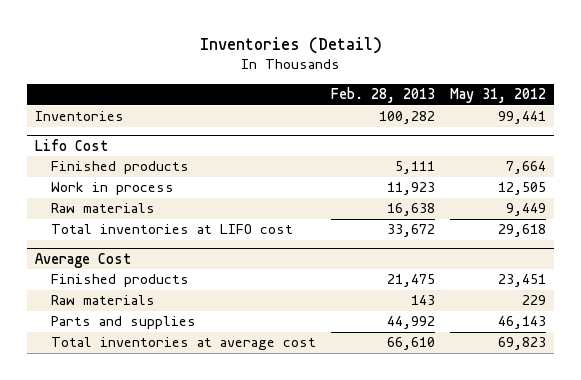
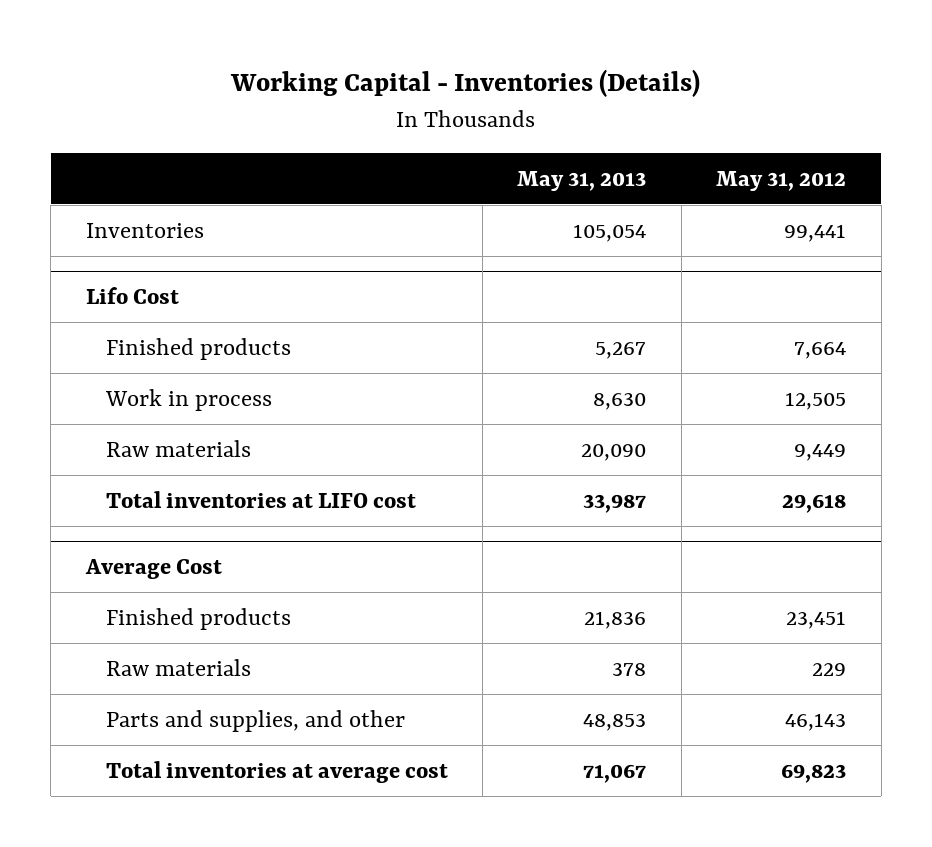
- Inventories (Detail)
+ Working Capital - Inventories (Details)
- | Feb. 28, 2013 | May 31, 2012
+ | May 31, 2013 | May 31, 2012
@ Average Cost
- Parts and supplies | 44,992 | 46,143
+ Parts and supplies, and other | 48,853 | 46,143

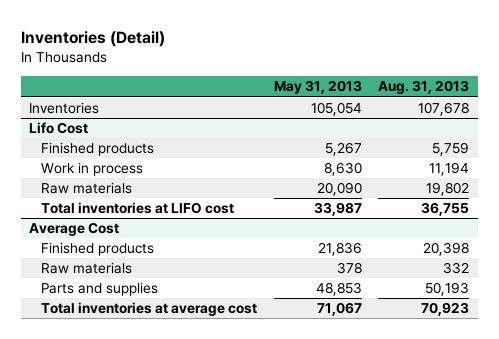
- Working Capital - Inventories (Details)
+ Inventories (Detail)
- | May 31, 2013 | May 31, 2012
+ | May 31, 2013 | Aug. 31, 2013
@ Average Cost
- Parts and supplies, and other | 48,853 | 46,143
+ Parts and supplies | 48,853 | 50,193

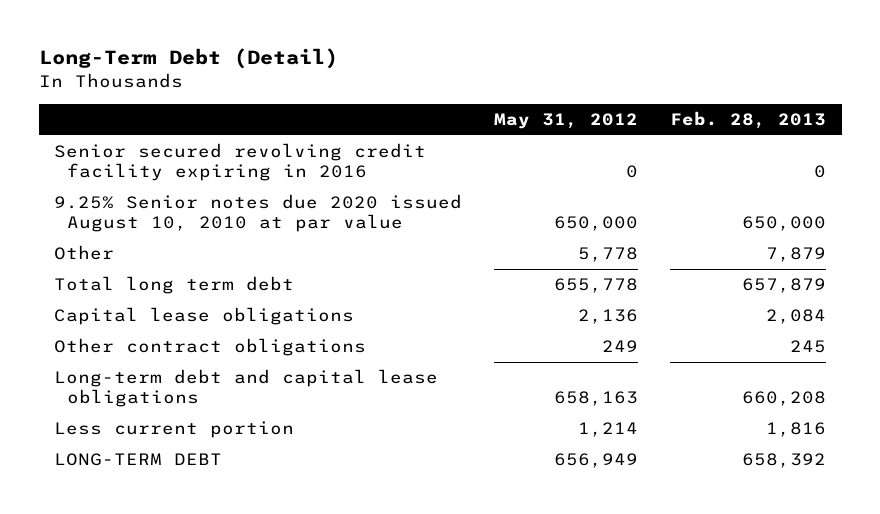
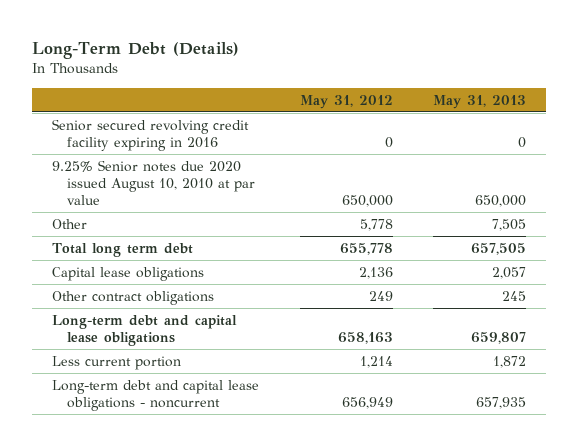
- Long-Term Debt (Detail)
+ Long-Term Debt (Details)
- | May 31, 2012 | Feb. 28, 2013
+ | May 31, 2012 | May 31, 2013
- LONG-TERM DEBT | 656,949 | 658,392
+ Long-term debt and capital lease obligations - noncurrent | 656,949 | 657,935

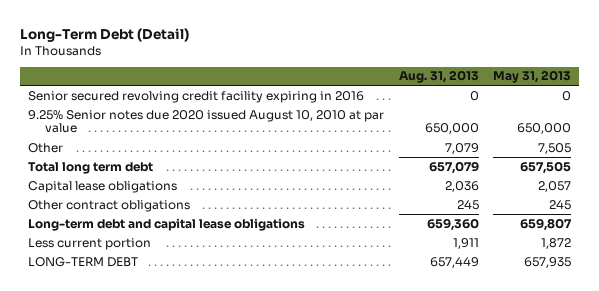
- Long-Term Debt (Details)
+ Long-Term Debt (Detail)
- | May 31, 2012 | May 31, 2013
+ | Aug. 31, 2013 | May 31, 2013
- Long-term debt and capital lease obligations - noncurrent | 656,949 | 657,935
+ LONG-TERM DEBT | 657,449 | 657,935

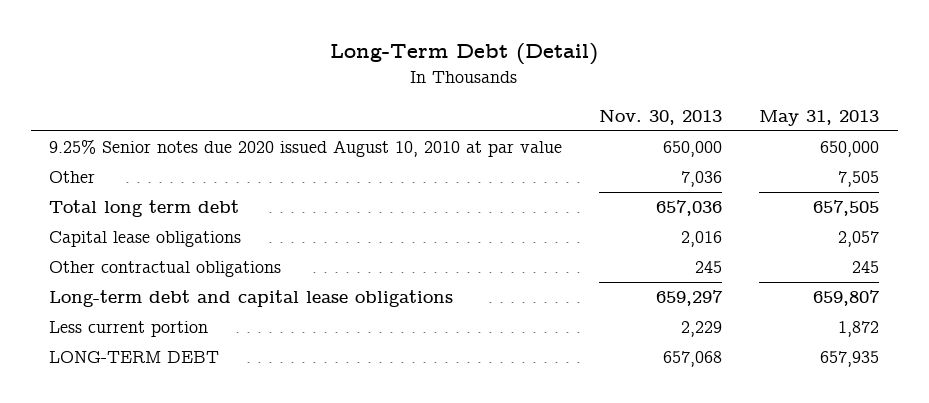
- | Aug. 31, 2013 | May 31, 2013
+ | Nov. 30, 2013 | May 31, 2013
- Senior secured revolving credit facility expiring in 2016 | 0 | 0
- Other contract obligations | 245 | 245
+ Other contractual obligations | 245 | 245

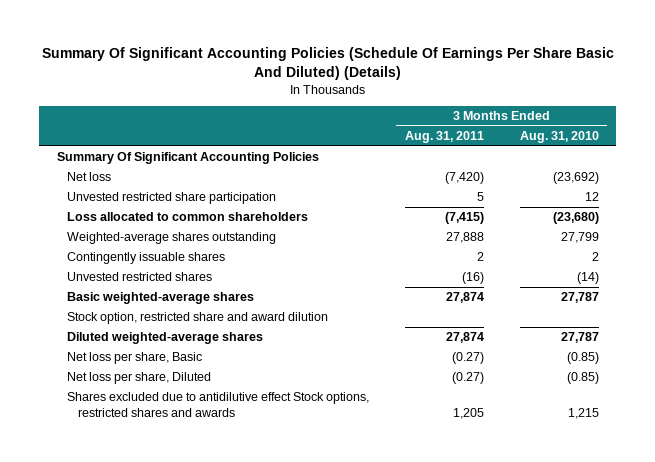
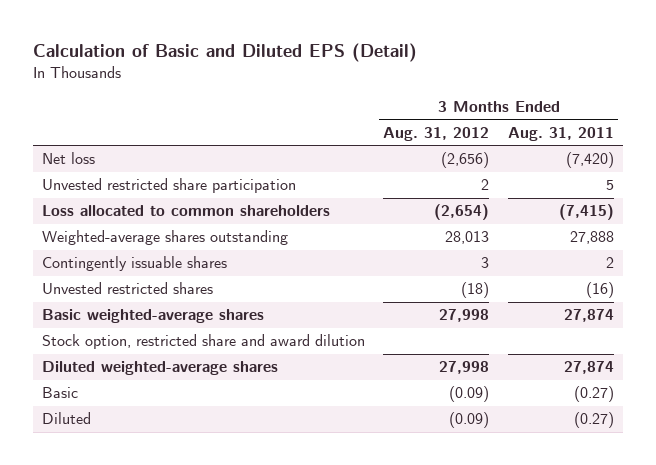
- Summary Of Significant Accounting Policies (Schedule Of Earnings Per Share Basic And Diluted) (Details)
+ Calculation of Basic and Diluted EPS (Detail)
- | 3 Months Ended Aug. 31, 2011 | 3 Months Ended Aug. 31, 2010
+ | 3 Months Ended Aug. 31, 2012 | 3 Months Ended Aug. 31, 2011
- Summary Of Significant Accounting Policies
- Net loss per share, Basic | (0.27) | (0.85)
- Net loss per share, Diluted | (0.27) | (0.85)
- Shares excluded due to antidilutive effect Stock options, restricted shares and awards | 1,205 | 1,215
+ Basic | (0.09) | (0.27)
+ Diluted | (0.09) | (0.27)

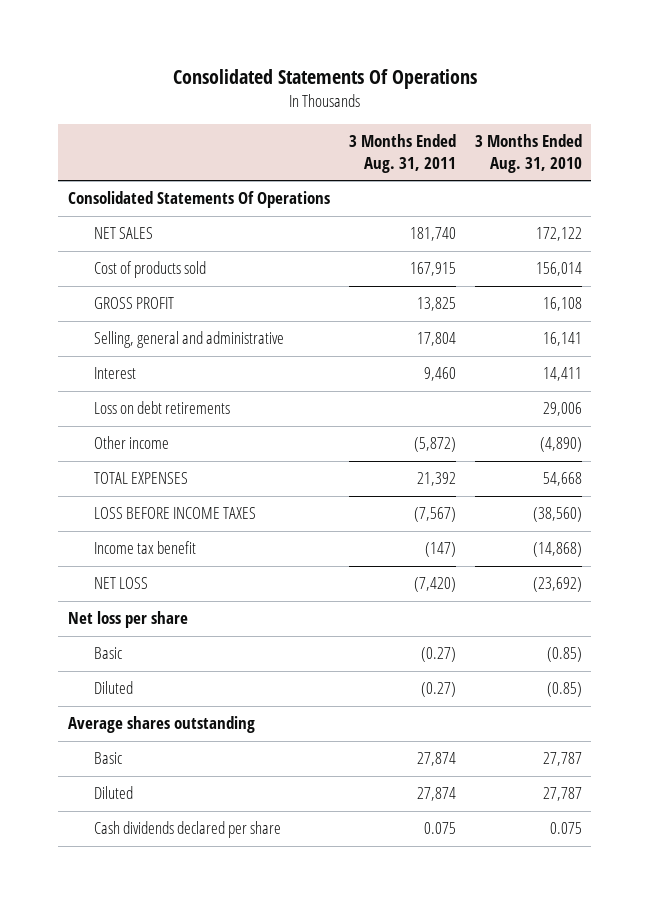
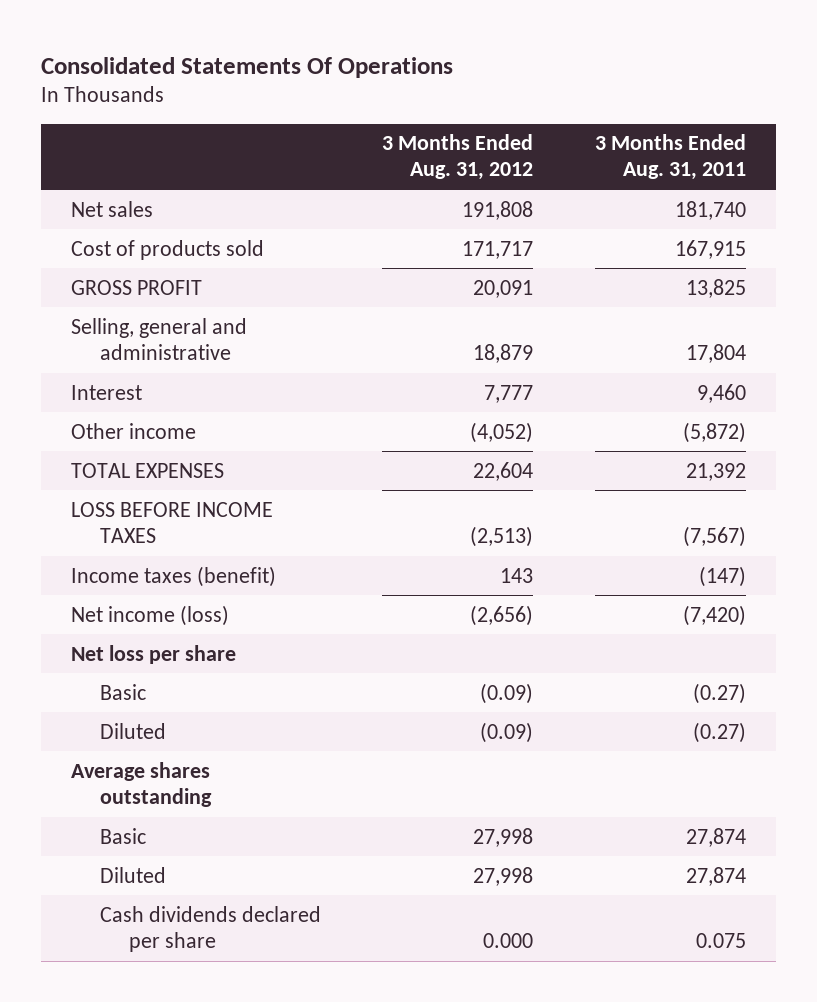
- | 3 Months Ended Aug. 31, 2011 | 3 Months Ended Aug. 31, 2010
+ | 3 Months Ended Aug. 31, 2012 | 3 Months Ended Aug. 31, 2011
- Consolidated Statements Of Operations
- NET SALES | 181,740 | 172,122
+ Net sales | 191,808 | 181,740
- Loss on debt retirements | | 29,006
- Income tax benefit | (147) | (14,868)
- NET LOSS | (7,420) | (23,692)
+ Income taxes (benefit) | 143 | (147)
+ Net income (loss) | (2,656) | (7,420)

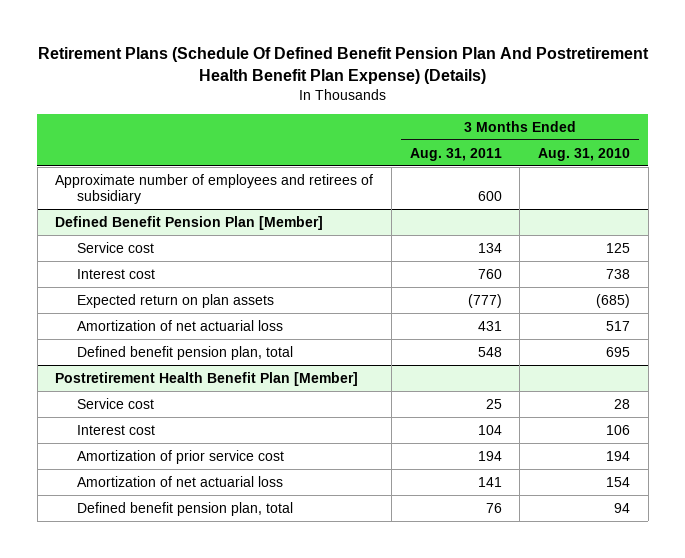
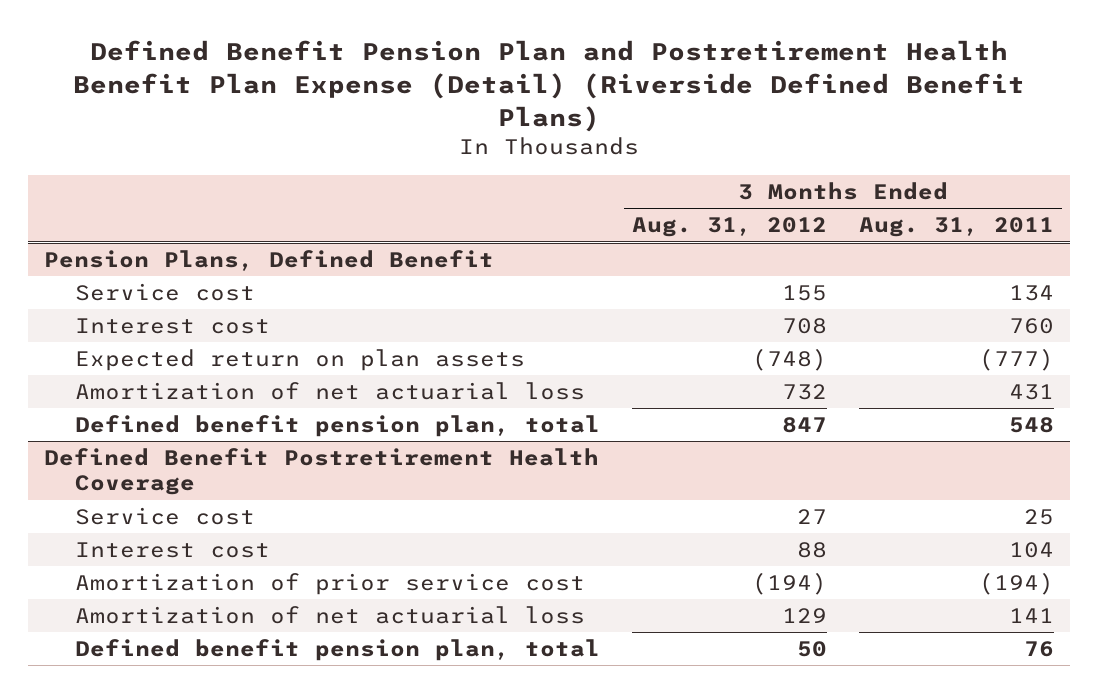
- Retirement Plans (Schedule Of Defined Benefit Pension Plan And Postretirement Health Benefit Plan Expense) (Details)
+ Defined Benefit Pension Plan and Postretirement Health Benefit Plan Expense (Detail) (Riverside Defined Benefit Plans)
- | 3 Months Ended Aug. 31, 2011 | 3 Months Ended Aug. 31, 2010
+ | 3 Months Ended Aug. 31, 2012 | 3 Months Ended Aug. 31, 2011
- Approximate number of employees and retirees of subsidiary | 600 |
- Defined Benefit Pension Plan [Member]
+ Pension Plans, Defined Benefit
- Postretirement Health Benefit Plan [Member]
+ Defined Benefit Postretirement Health Coverage
- Amortization of prior service cost | 194 | 194
+ Amortization of prior service cost | (194) | (194)

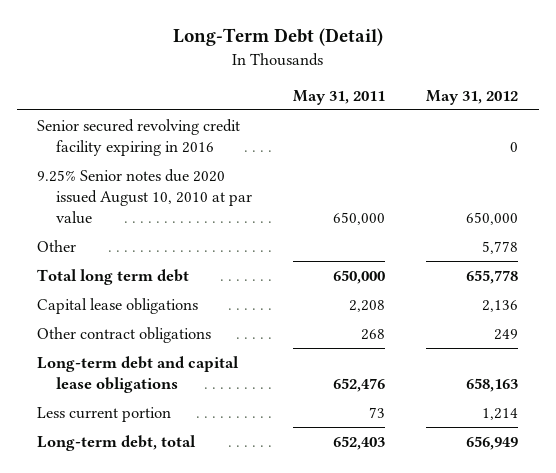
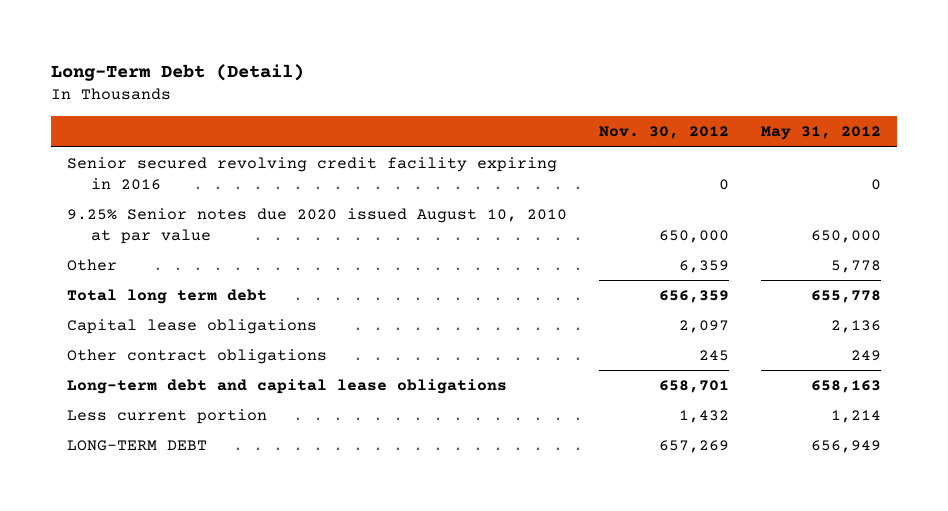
- | May 31, 2011 | May 31, 2012
+ | Nov. 30, 2012 | May 31, 2012
- Long-term debt, total | 652,403 | 656,949
+ LONG-TERM DEBT | 657,269 | 656,949

